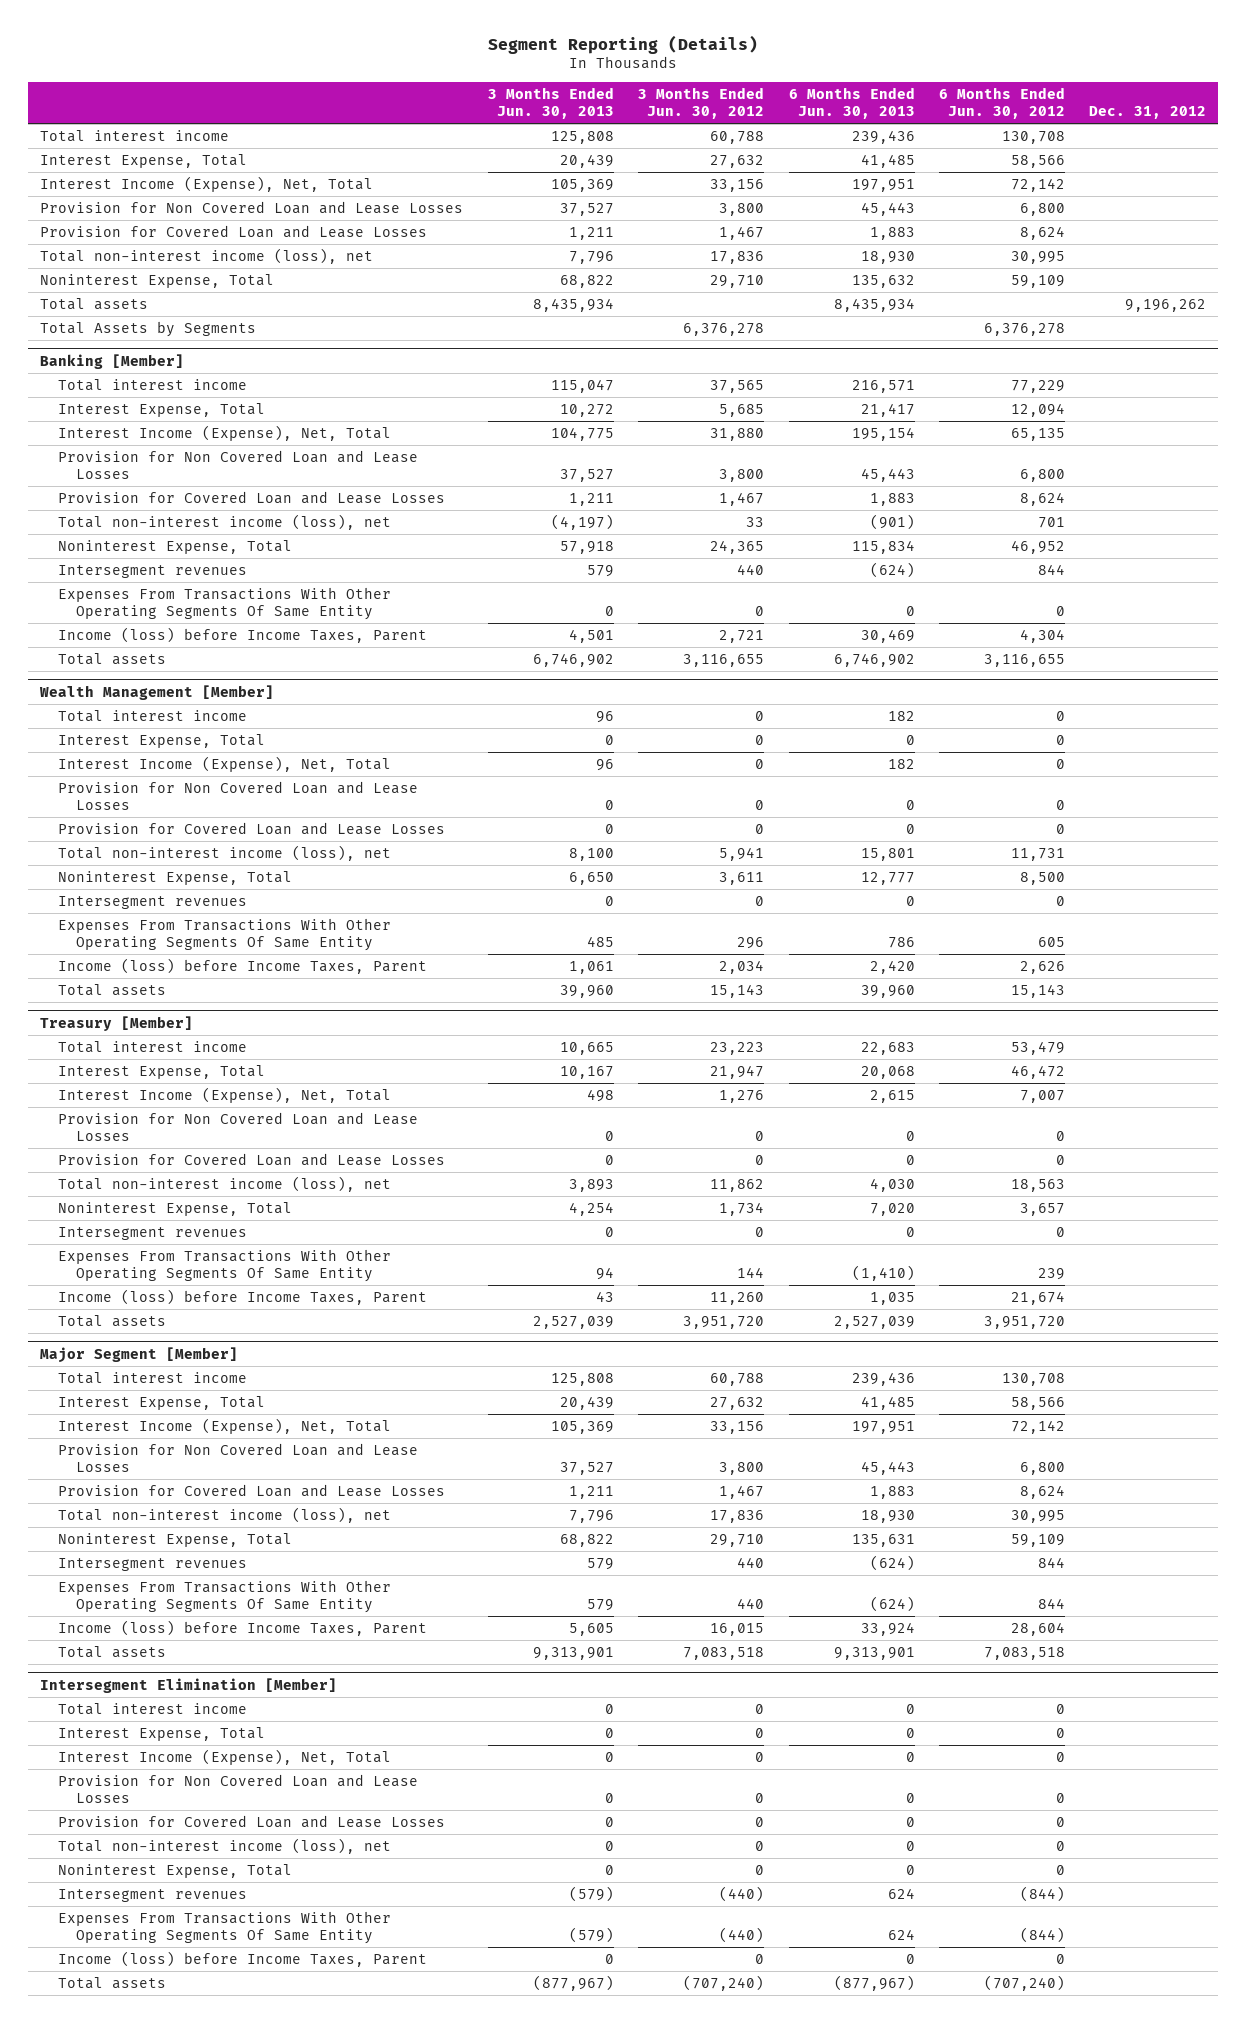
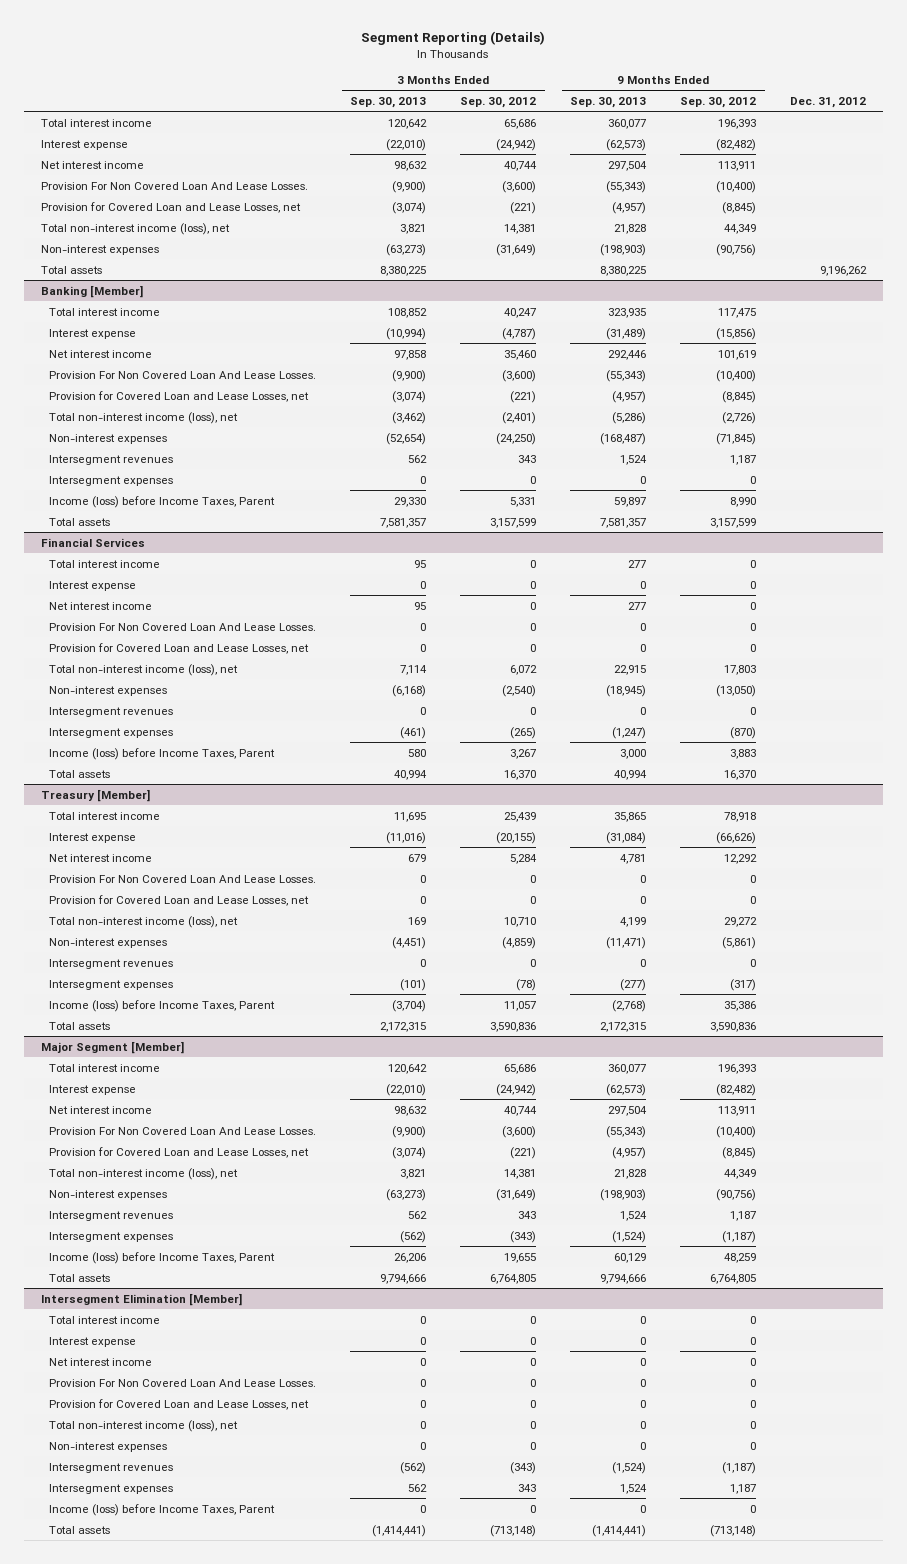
- | 3 Months Ended Jun. 30, 2013 | 3 Months Ended Jun. 30, 2012 | 6 Months Ended Jun. 30, 2013 | 6 Months Ended Jun. 30, 2012 | Dec. 31, 2012
+ | 3 Months Ended Sep. 30, 2013 | 3 Months Ended Sep. 30, 2012 | 9 Months Ended Sep. 30, 2013 | 9 Months Ended Sep. 30, 2012 | Dec. 31, 2012
- Interest Expense, Total | 20,439 | 27,632 | 41,485 | 58,566 |
- Interest Income (Expense), Net, Total | 105,369 | 33,156 | 197,951 | 72,142 |
- Provision for Non Covered Loan and Lease Losses | 37,527 | 3,800 | 45,443 | 6,800 |
- Provision for Covered Loan and Lease Losses | 1,211 | 1,467 | 1,883 | 8,624 |
+ Interest expense | (22,010) | (24,942) | (62,573) | (82,482) |
+ Net interest income | 98,632 | 40,744 | 297,504 | 113,911 |
+ Provision For Non Covered Loan And Lease Losses. | (9,900) | (3,600) | (55,343) | (10,400) |
+ Provision for Covered Loan and Lease Losses, net | (3,074) | (221) | (4,957) | (8,845) |
- Noninterest Expense, Total | 68,822 | 29,710 | 135,632 | 59,109 |
+ Non-interest expenses | (63,273) | (31,649) | (198,903) | (90,756) |
- Total Assets by Segments | | 6,376,278 | | 6,376,278 |
@ Banking [Member]
- Interest Expense, Total | 10,272 | 5,685 | 21,417 | 12,094 |
- Interest Income (Expense), Net, Total | 104,775 | 31,880 | 195,154 | 65,135 |
- Provision for Non Covered Loan and Lease Losses | 37,527 | 3,800 | 45,443 | 6,800 |
- Provision for Covered Loan and Lease Losses | 1,211 | 1,467 | 1,883 | 8,624 |
+ Interest expense | (10,994) | (4,787) | (31,489) | (15,856) |
+ Net interest income | 97,858 | 35,460 | 292,446 | 101,619 |
+ Provision For Non Covered Loan And Lease Losses. | (9,900) | (3,600) | (55,343) | (10,400) |
+ Provision for Covered Loan and Lease Losses, net | (3,074) | (221) | (4,957) | (8,845) |
- Noninterest Expense, Total | 57,918 | 24,365 | 115,834 | 46,952 |
+ Non-interest expenses | (52,654) | (24,250) | (168,487) | (71,845) |
- Expenses From Transactions With Other Operating Segments Of Same Entity | 0 | 0 | 0 | 0 |
+ Intersegment expenses | 0 | 0 | 0 | 0 |
- Wealth Management [Member]
- Total interest income | 96 | 0 | 182 | 0 |
- Interest Expense, Total | 0 | 0 | 0 | 0 |
- Interest Income (Expense), Net, Total | 96 | 0 | 182 | 0 |
- Provision for Non Covered Loan and Lease Losses | 0 | 0 | 0 | 0 |
- Provision for Covered Loan and Lease Losses | 0 | 0 | 0 | 0 |
- Total non-interest income (loss), net | 8,100 | 5,941 | 15,801 | 11,731 |
- Noninterest Expense, Total | 6,650 | 3,611 | 12,777 | 8,500 |
- Intersegment revenues | 0 | 0 | 0 | 0 |
- Expenses From Transactions With Other Operating Segments Of Same Entity | 485 | 296 | 786 | 605 |
- Income (loss) before Income Taxes, Parent | 1,061 | 2,034 | 2,420 | 2,626 |
- Total assets | 39,960 | 15,143 | 39,960 | 15,143 |
+ Financial Services
+ Total interest income | 95 | 0 | 277 | 0 |
+ Interest expense | 0 | 0 | 0 | 0 |
+ Net interest income | 95 | 0 | 277 | 0 |
+ Provision For Non Covered Loan And Lease Losses. | 0 | 0 | 0 | 0 |
+ Provision for Covered Loan and Lease Losses, net | 0 | 0 | 0 | 0 |
+ Total non-interest income (loss), net | 7,114 | 6,072 | 22,915 | 17,803 |
+ Non-interest expenses | (6,168) | (2,540) | (18,945) | (13,050) |
+ Intersegment revenues | 0 | 0 | 0 | 0 |
+ Intersegment expenses | (461) | (265) | (1,247) | (870) |
+ Income (loss) before Income Taxes, Parent | 580 | 3,267 | 3,000 | 3,883 |
+ Total assets | 40,994 | 16,370 | 40,994 | 16,370 |
@ Treasury [Member]
- Interest Expense, Total | 10,167 | 21,947 | 20,068 | 46,472 |
- Interest Income (Expense), Net, Total | 498 | 1,276 | 2,615 | 7,007 |
- Provision for Non Covered Loan and Lease Losses | 0 | 0 | 0 | 0 |
- Provision for Covered Loan and Lease Losses | 0 | 0 | 0 | 0 |
+ Interest expense | (11,016) | (20,155) | (31,084) | (66,626) |
+ Net interest income | 679 | 5,284 | 4,781 | 12,292 |
+ Provision For Non Covered Loan And Lease Losses. | 0 | 0 | 0 | 0 |
+ Provision for Covered Loan and Lease Losses, net | 0 | 0 | 0 | 0 |
- Noninterest Expense, Total | 4,254 | 1,734 | 7,020 | 3,657 |
+ Non-interest expenses | (4,451) | (4,859) | (11,471) | (5,861) |
- Expenses From Transactions With Other Operating Segments Of Same Entity | 94 | 144 | (1,410) | 239 |
+ Intersegment expenses | (101) | (78) | (277) | (317) |
@ Major Segment [Member]
- Interest Expense, Total | 20,439 | 27,632 | 41,485 | 58,566 |
- Interest Income (Expense), Net, Total | 105,369 | 33,156 | 197,951 | 72,142 |
- Provision for Non Covered Loan and Lease Losses | 37,527 | 3,800 | 45,443 | 6,800 |
- Provision for Covered Loan and Lease Losses | 1,211 | 1,467 | 1,883 | 8,624 |
+ Interest expense | (22,010) | (24,942) | (62,573) | (82,482) |
+ Net interest income | 98,632 | 40,744 | 297,504 | 113,911 |
+ Provision For Non Covered Loan And Lease Losses. | (9,900) | (3,600) | (55,343) | (10,400) |
+ Provision for Covered Loan and Lease Losses, net | (3,074) | (221) | (4,957) | (8,845) |
- Noninterest Expense, Total | 68,822 | 29,710 | 135,631 | 59,109 |
+ Non-interest expenses | (63,273) | (31,649) | (198,903) | (90,756) |
- Expenses From Transactions With Other Operating Segments Of Same Entity | 579 | 440 | (624) | 844 |
+ Intersegment expenses | (562) | (343) | (1,524) | (1,187) |
@ Intersegment Elimination [Member]
- Interest Expense, Total | 0 | 0 | 0 | 0 |
- Interest Income (Expense), Net, Total | 0 | 0 | 0 | 0 |
- Provision for Non Covered Loan and Lease Losses | 0 | 0 | 0 | 0 |
- Provision for Covered Loan and Lease Losses | 0 | 0 | 0 | 0 |
+ Interest expense | 0 | 0 | 0 | 0 |
+ Net interest income | 0 | 0 | 0 | 0 |
+ Provision For Non Covered Loan And Lease Losses. | 0 | 0 | 0 | 0 |
+ Provision for Covered Loan and Lease Losses, net | 0 | 0 | 0 | 0 |
- Noninterest Expense, Total | 0 | 0 | 0 | 0 |
+ Non-interest expenses | 0 | 0 | 0 | 0 |
- Expenses From Transactions With Other Operating Segments Of Same Entity | (579) | (440) | 624 | (844) |
+ Intersegment expenses | 562 | 343 | 1,524 | 1,187 |

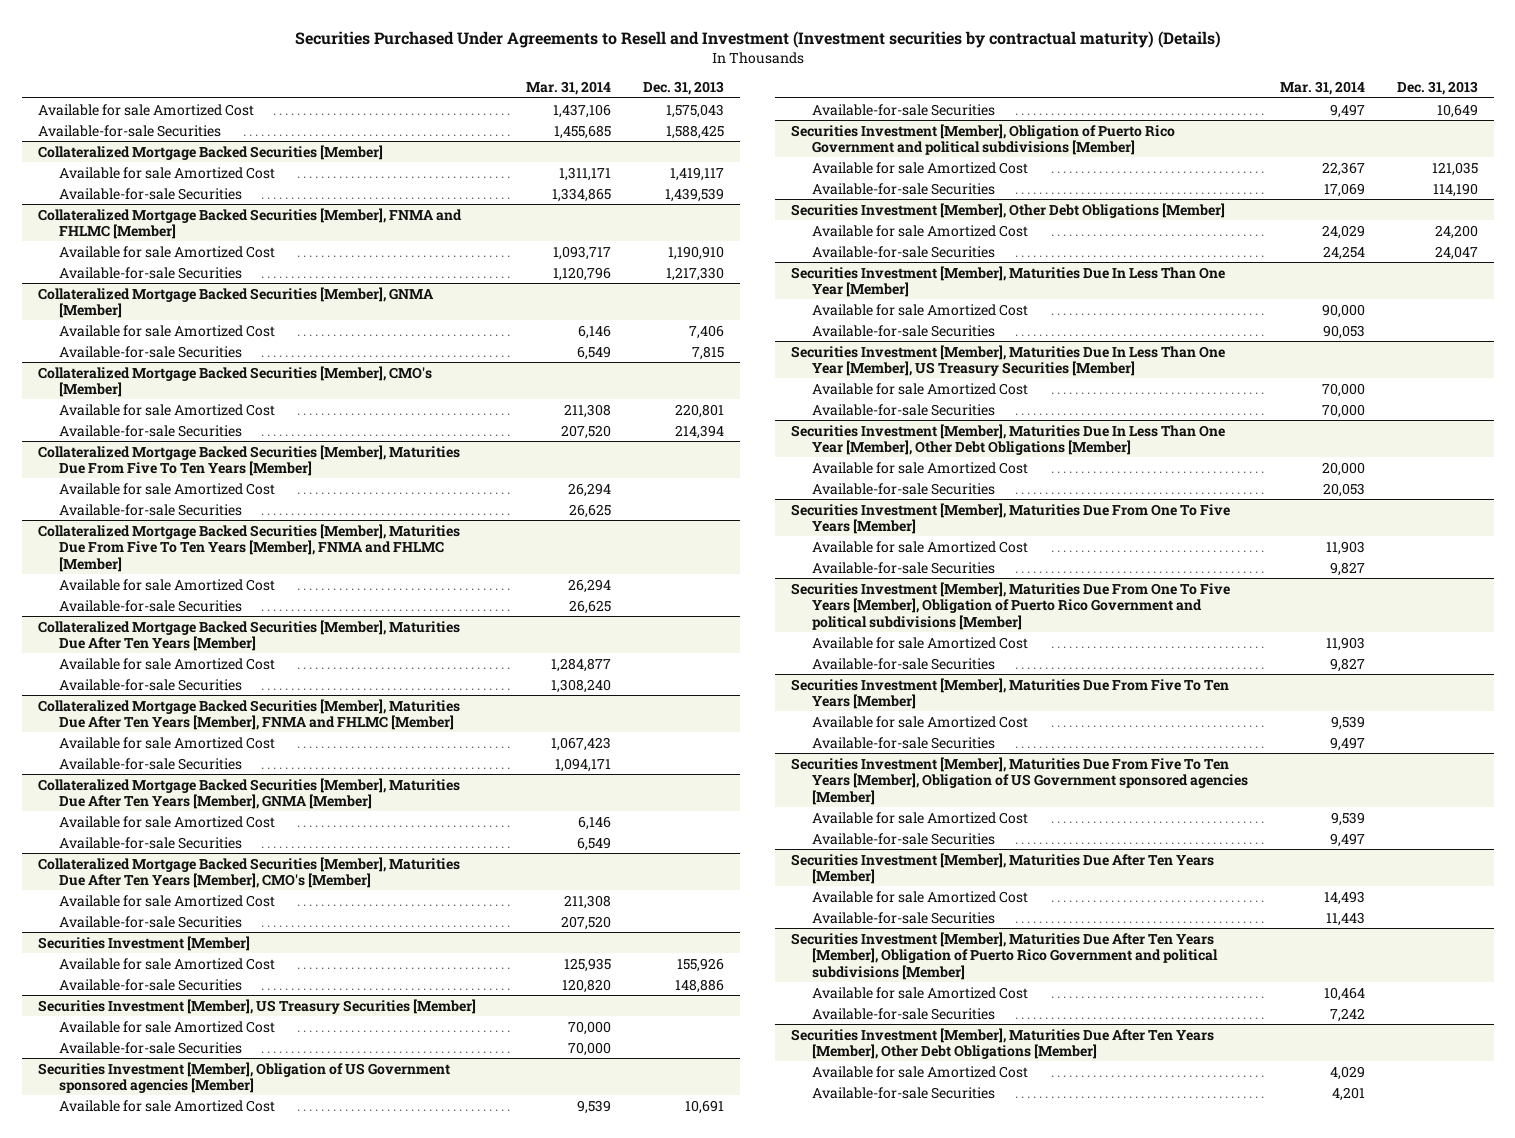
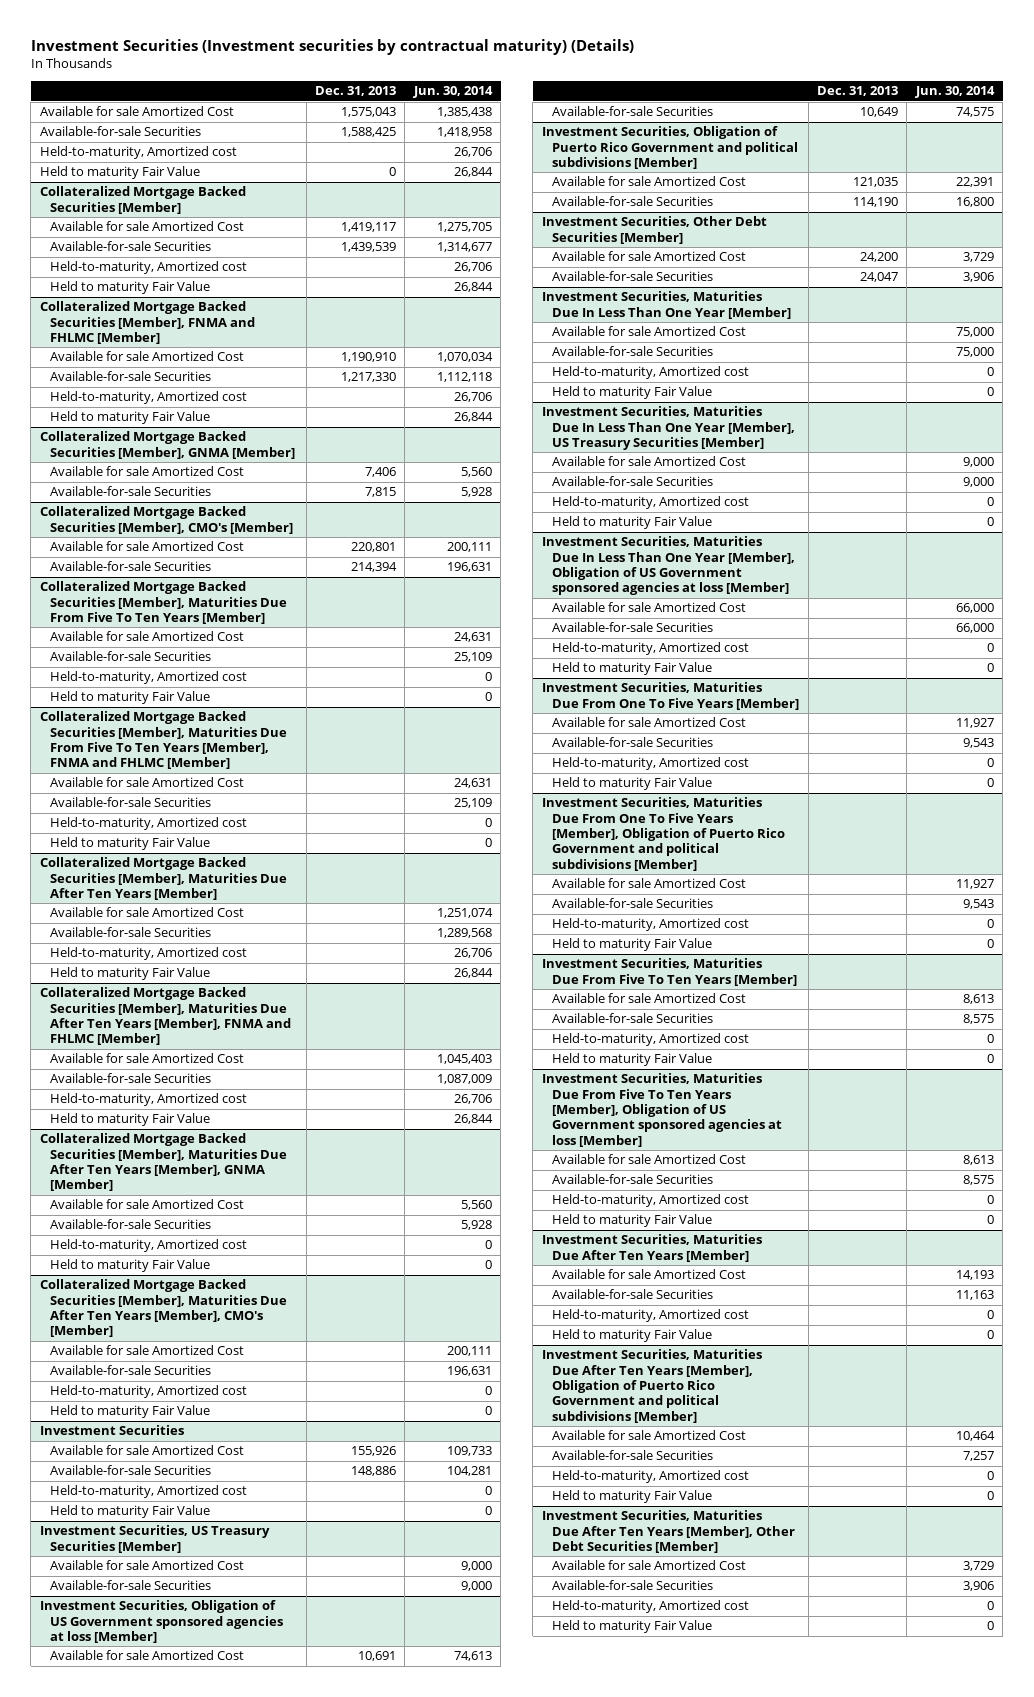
- Securities Purchased Under Agreements to Resell and Investment (Investment securities by contractual maturity) (Details)
+ Investment Securities (Investment securities by contractual maturity) (Details)
- | Mar. 31, 2014 | Dec. 31, 2013
+ | Dec. 31, 2013 | Jun. 30, 2014
+ Held-to-maturity, Amortized cost | | 26,706
+ Held to maturity Fair Value | 0 | 26,844
@ Collateralized Mortgage Backed Securities [Member]
+ Held-to-maturity, Amortized cost | | 26,706
+ Held to maturity Fair Value | | 26,844
@ Collateralized Mortgage Backed Securities [Member], FNMA and FHLMC [Member]
+ Held-to-maturity, Amortized cost | | 26,706
+ Held to maturity Fair Value | | 26,844
@ Collateralized Mortgage Backed Securities [Member], Maturities Due From Five To Ten Years [Member]
+ Held-to-maturity, Amortized cost | | 0
+ Held to maturity Fair Value | | 0
@ Collateralized Mortgage Backed Securities [Member], Maturities Due From Five To Ten Years [Member], FNMA and FHLMC [Member]
+ Held-to-maturity, Amortized cost | | 0
+ Held to maturity Fair Value | | 0
@ Collateralized Mortgage Backed Securities [Member], Maturities Due After Ten Years [Member]
+ Held-to-maturity, Amortized cost | | 26,706
+ Held to maturity Fair Value | | 26,844
@ Collateralized Mortgage Backed Securities [Member], Maturities Due After Ten Years [Member], FNMA and FHLMC [Member]
+ Held-to-maturity, Amortized cost | | 26,706
+ Held to maturity Fair Value | | 26,844
@ Collateralized Mortgage Backed Securities [Member], Maturities Due After Ten Years [Member], GNMA [Member]
+ Held-to-maturity, Amortized cost | | 0
+ Held to maturity Fair Value | | 0
- Securities Investment [Member]
@ Collateralized Mortgage Backed Securities [Member], Maturities Due After Ten Years [Member], CMO's [Member]
+ Held-to-maturity, Amortized cost | | 0
+ Held to maturity Fair Value | | 0
+ Investment Securities
- Securities Investment [Member], US Treasury Securities [Member]
+ Held-to-maturity, Amortized cost | | 0
+ Held to maturity Fair Value | | 0
+ Investment Securities, US Treasury Securities [Member]
- Securities Investment [Member], Obligation of US Government sponsored agencies [Member]
+ Investment Securities, Obligation of US Government sponsored agencies at loss [Member]
- Securities Investment [Member], Obligation of Puerto Rico Government and political subdivisions [Member]
+ Investment Securities, Obligation of Puerto Rico Government and political subdivisions [Member]
- Securities Investment [Member], Other Debt Obligations [Member]
+ Investment Securities, Other Debt Securities [Member]
- Securities Investment [Member], Maturities Due In Less Than One Year [Member]
+ Investment Securities, Maturities Due In Less Than One Year [Member]
- Securities Investment [Member], Maturities Due In Less Than One Year [Member], US Treasury Securities [Member]
+ Held-to-maturity, Amortized cost | | 0
+ Held to maturity Fair Value | | 0
+ Investment Securities, Maturities Due In Less Than One Year [Member], US Treasury Securities [Member]
- Securities Investment [Member], Maturities Due In Less Than One Year [Member], Other Debt Obligations [Member]
+ Held-to-maturity, Amortized cost | | 0
+ Held to maturity Fair Value | | 0
+ Investment Securities, Maturities Due In Less Than One Year [Member], Obligation of US Government sponsored agencies at loss [Member]
- Securities Investment [Member], Maturities Due From One To Five Years [Member]
+ Held-to-maturity, Amortized cost | | 0
+ Held to maturity Fair Value | | 0
+ Investment Securities, Maturities Due From One To Five Years [Member]
- Securities Investment [Member], Maturities Due From One To Five Years [Member], Obligation of Puerto Rico Government and political subdivisions [Member]
+ Held-to-maturity, Amortized cost | | 0
+ Held to maturity Fair Value | | 0
+ Investment Securities, Maturities Due From One To Five Years [Member], Obligation of Puerto Rico Government and political subdivisions [Member]
- Securities Investment [Member], Maturities Due From Five To Ten Years [Member]
+ Held-to-maturity, Amortized cost | | 0
+ Held to maturity Fair Value | | 0
+ Investment Securities, Maturities Due From Five To Ten Years [Member]
- Securities Investment [Member], Maturities Due From Five To Ten Years [Member], Obligation of US Government sponsored agencies [Member]
+ Held-to-maturity, Amortized cost | | 0
+ Held to maturity Fair Value | | 0
+ Investment Securities, Maturities Due From Five To Ten Years [Member], Obligation of US Government sponsored agencies at loss [Member]
- Securities Investment [Member], Maturities Due After Ten Years [Member]
+ Held-to-maturity, Amortized cost | | 0
+ Held to maturity Fair Value | | 0
+ Investment Securities, Maturities Due After Ten Years [Member]
- Securities Investment [Member], Maturities Due After Ten Years [Member], Obligation of Puerto Rico Government and political subdivisions [Member]
+ Held-to-maturity, Amortized cost | | 0
+ Held to maturity Fair Value | | 0
+ Investment Securities, Maturities Due After Ten Years [Member], Obligation of Puerto Rico Government and political subdivisions [Member]
- Securities Investment [Member], Maturities Due After Ten Years [Member], Other Debt Obligations [Member]
+ Held-to-maturity, Amortized cost | | 0
+ Held to maturity Fair Value | | 0
+ Investment Securities, Maturities Due After Ten Years [Member], Other Debt Securities [Member]
+ Held-to-maturity, Amortized cost | | 0
+ Held to maturity Fair Value | | 0

